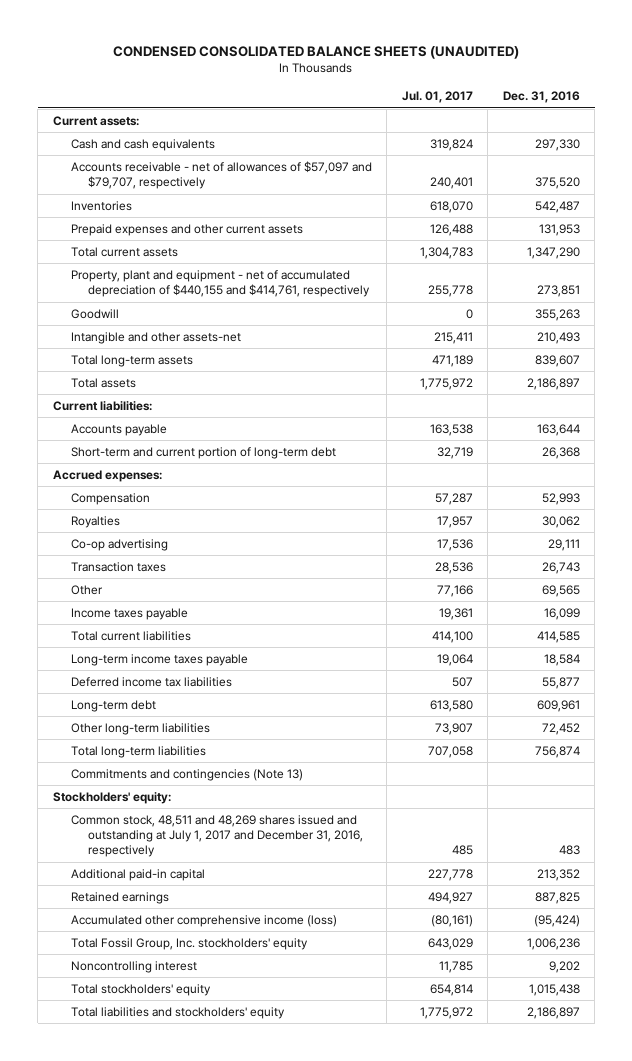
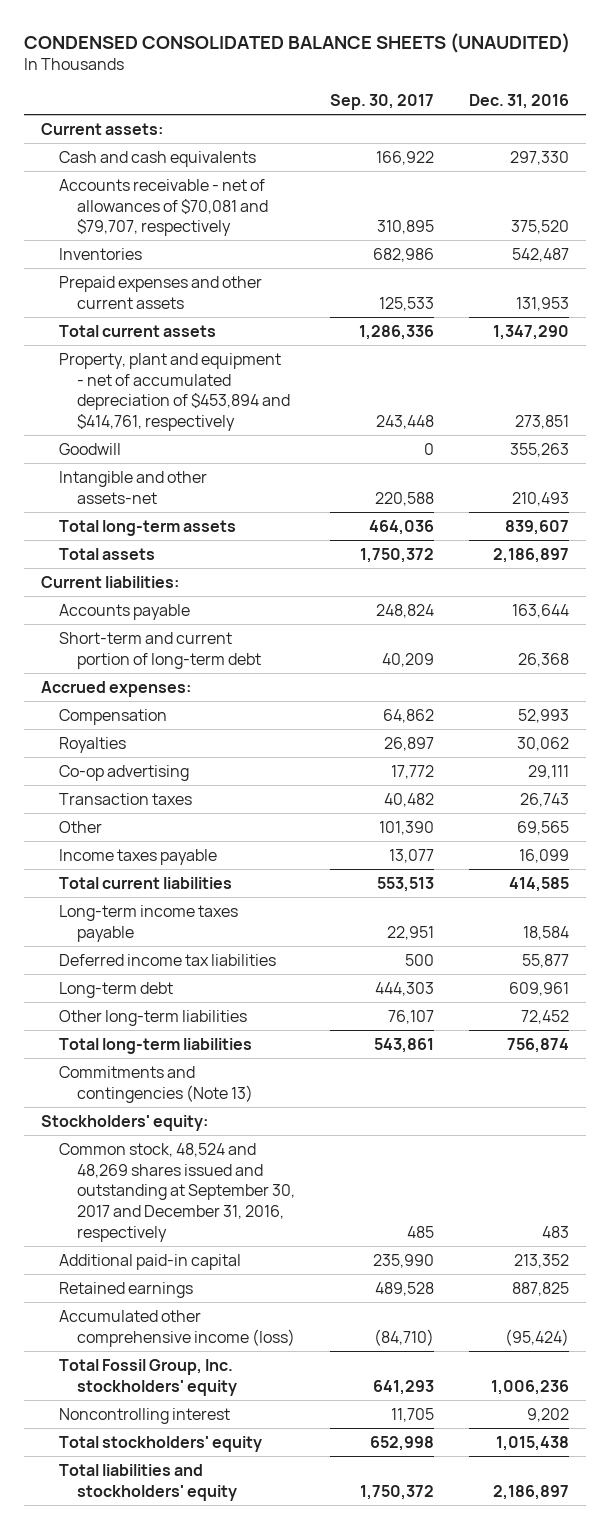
- | Jul. 01, 2017 | Dec. 31, 2016
+ | Sep. 30, 2017 | Dec. 31, 2016
- Accounts receivable - net of allowances of $57,097 and $79,707, respectively | 240,401 | 375,520
+ Accounts receivable - net of allowances of $70,081 and $79,707, respectively | 310,895 | 375,520
- Property, plant and equipment - net of accumulated depreciation of $440,155 and $414,761, respectively | 255,778 | 273,851
+ Property, plant and equipment - net of accumulated depreciation of $453,894 and $414,761, respectively | 243,448 | 273,851
- Common stock, 48,511 and 48,269 shares issued and outstanding at July 1, 2017 and December 31, 2016, respectively | 485 | 483
+ Common stock, 48,524 and 48,269 shares issued and outstanding at September 30, 2017 and December 31, 2016, respectively | 485 | 483

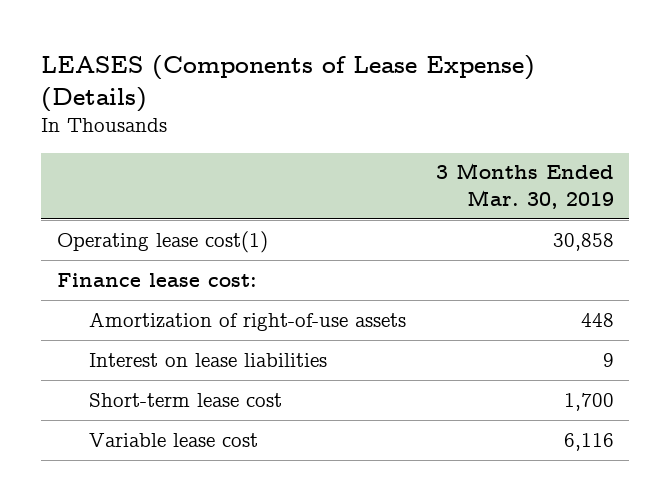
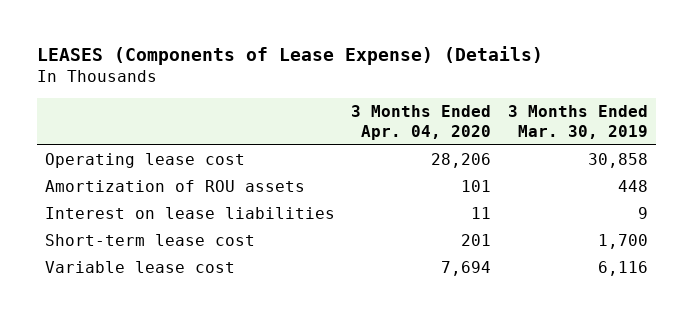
- | 3 Months Ended Mar. 30, 2019
+ | 3 Months Ended Apr. 04, 2020 | 3 Months Ended Mar. 30, 2019
- Operating lease cost(1) | 30,858
- Finance lease cost:
- Amortization of right-of-use assets | 448
+ Operating lease cost | 28,206 | 30,858
+ Amortization of ROU assets | 101 | 448

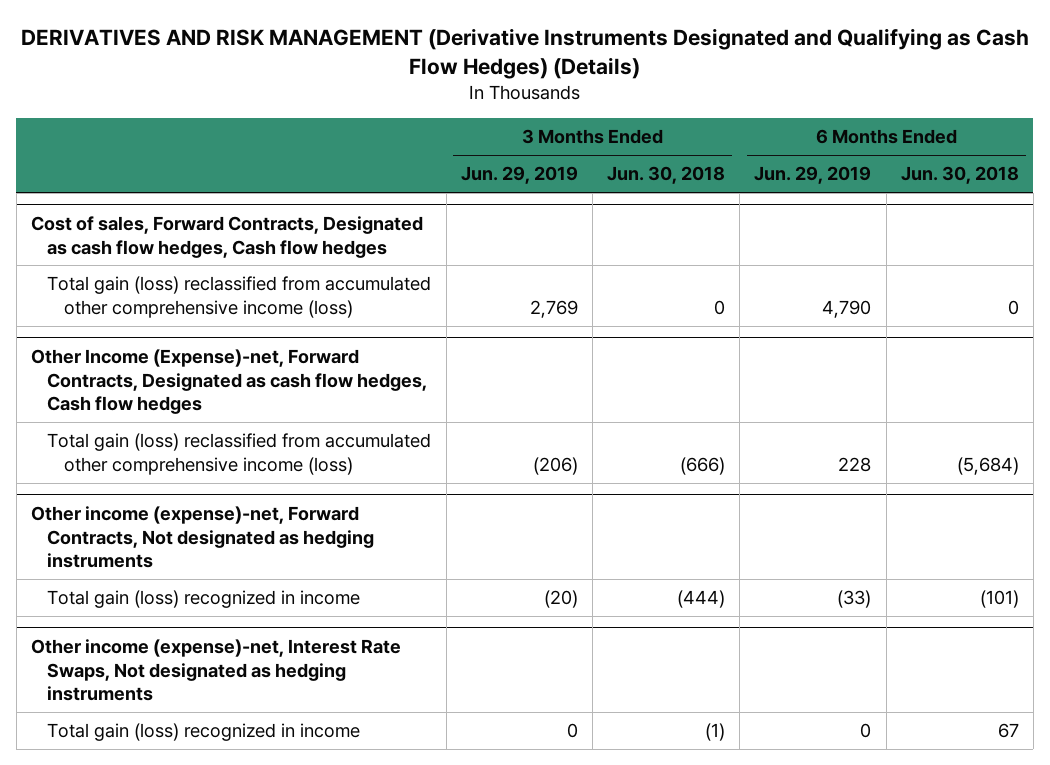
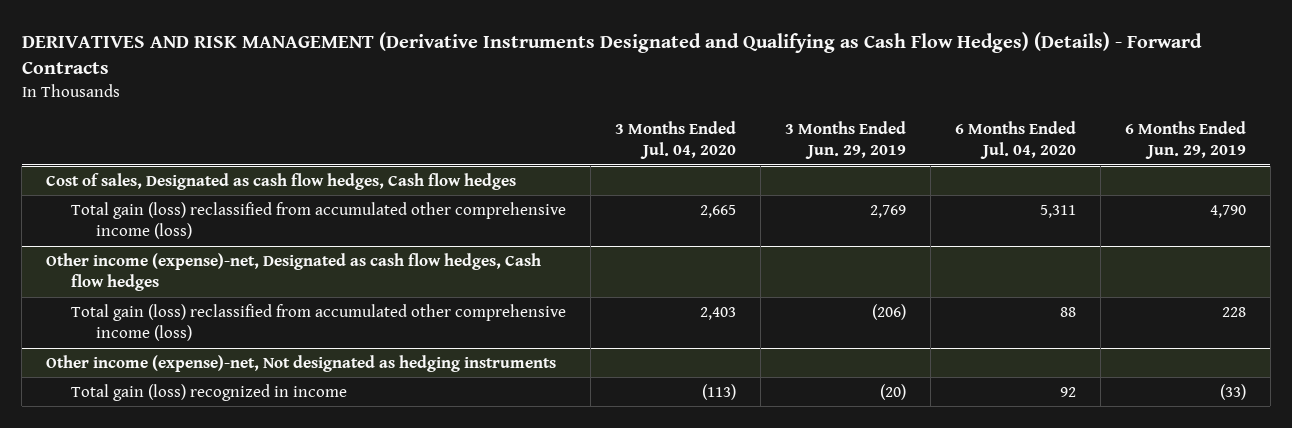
- DERIVATIVES AND RISK MANAGEMENT (Derivative Instruments Designated and Qualifying as Cash Flow Hedges) (Details)
+ DERIVATIVES AND RISK MANAGEMENT (Derivative Instruments Designated and Qualifying as Cash Flow Hedges) (Details) - Forward Contracts
- | 3 Months Ended Jun. 29, 2019 | 3 Months Ended Jun. 30, 2018 | 6 Months Ended Jun. 29, 2019 | 6 Months Ended Jun. 30, 2018
+ | 3 Months Ended Jul. 04, 2020 | 3 Months Ended Jun. 29, 2019 | 6 Months Ended Jul. 04, 2020 | 6 Months Ended Jun. 29, 2019
- Cost of sales, Forward Contracts, Designated as cash flow hedges, Cash flow hedges
+ Cost of sales, Designated as cash flow hedges, Cash flow hedges
- Other Income (Expense)-net, Forward Contracts, Designated as cash flow hedges, Cash flow hedges
+ Other income (expense)-net, Designated as cash flow hedges, Cash flow hedges
- Other income (expense)-net, Forward Contracts, Not designated as hedging instruments
+ Other income (expense)-net, Not designated as hedging instruments
- Other income (expense)-net, Interest Rate Swaps, Not designated as hedging instruments
- Total gain (loss) recognized in income | 0 | (1) | 0 | 67

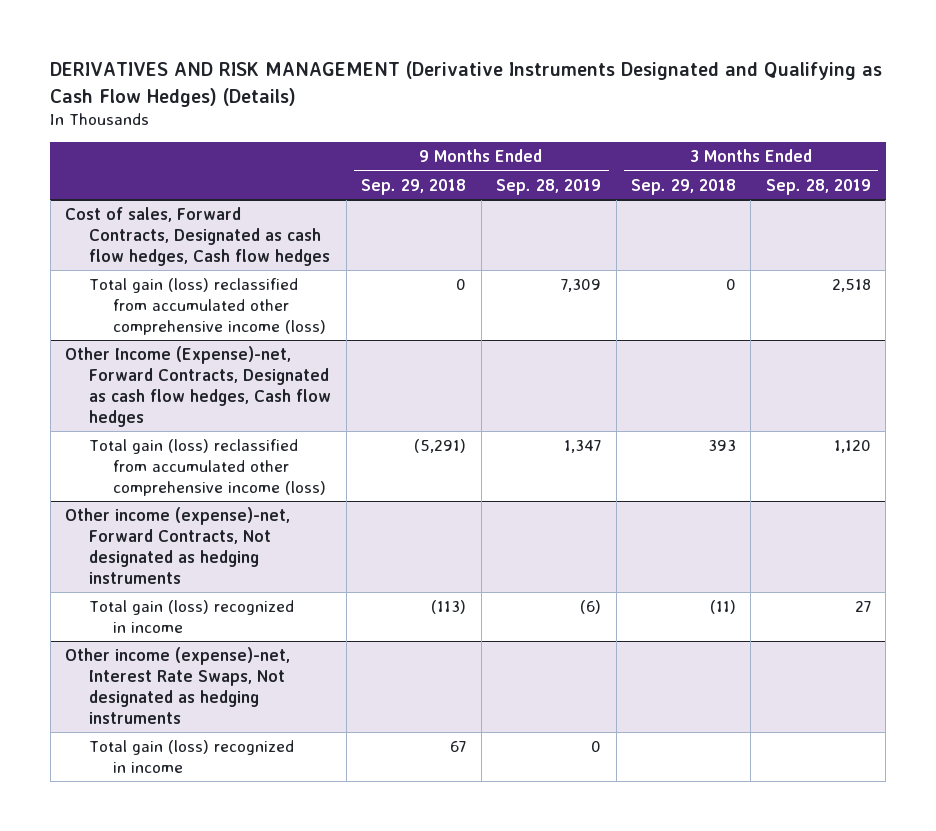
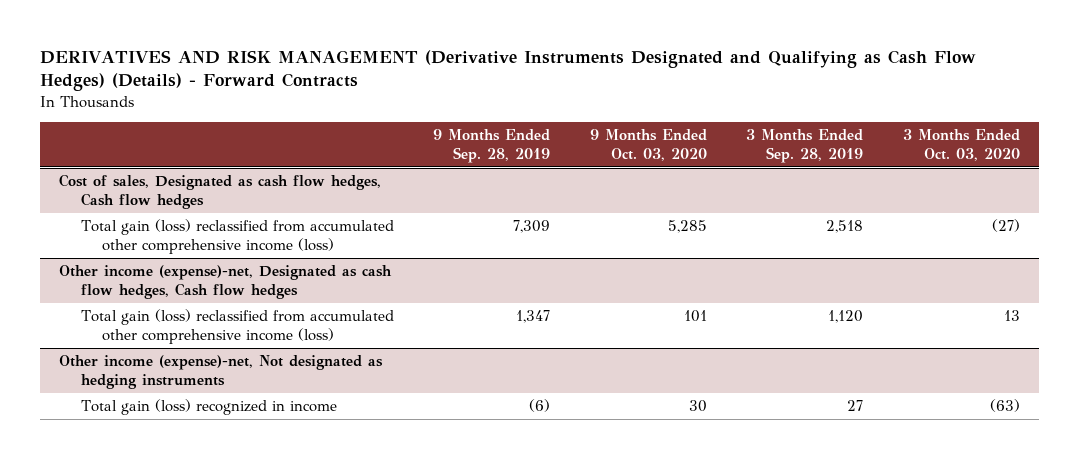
- DERIVATIVES AND RISK MANAGEMENT (Derivative Instruments Designated and Qualifying as Cash Flow Hedges) (Details)
+ DERIVATIVES AND RISK MANAGEMENT (Derivative Instruments Designated and Qualifying as Cash Flow Hedges) (Details) - Forward Contracts
- | 9 Months Ended Sep. 29, 2018 | 9 Months Ended Sep. 28, 2019 | 3 Months Ended Sep. 29, 2018 | 3 Months Ended Sep. 28, 2019
+ | 9 Months Ended Sep. 28, 2019 | 9 Months Ended Oct. 03, 2020 | 3 Months Ended Sep. 28, 2019 | 3 Months Ended Oct. 03, 2020
- Cost of sales, Forward Contracts, Designated as cash flow hedges, Cash flow hedges
+ Cost of sales, Designated as cash flow hedges, Cash flow hedges
- Other Income (Expense)-net, Forward Contracts, Designated as cash flow hedges, Cash flow hedges
+ Other income (expense)-net, Designated as cash flow hedges, Cash flow hedges
- Other income (expense)-net, Forward Contracts, Not designated as hedging instruments
+ Other income (expense)-net, Not designated as hedging instruments
- Other income (expense)-net, Interest Rate Swaps, Not designated as hedging instruments
- Total gain (loss) recognized in income | 67 | 0 | |

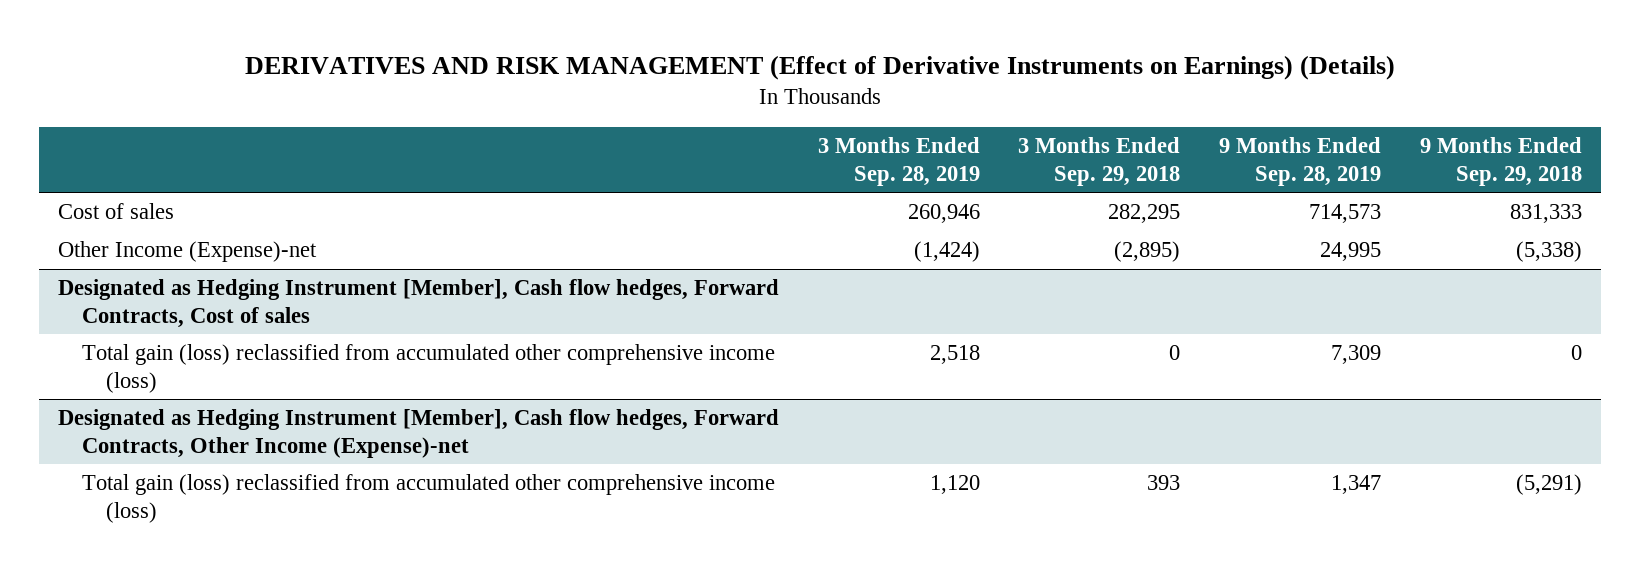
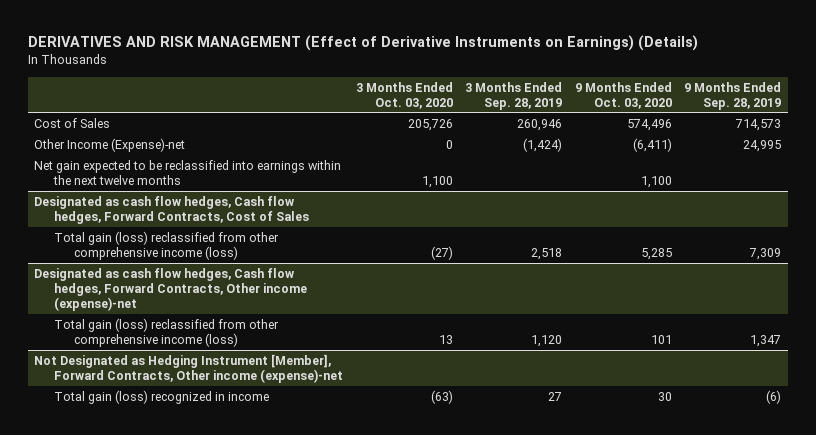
- | 3 Months Ended Sep. 28, 2019 | 3 Months Ended Sep. 29, 2018 | 9 Months Ended Sep. 28, 2019 | 9 Months Ended Sep. 29, 2018
+ | 3 Months Ended Oct. 03, 2020 | 3 Months Ended Sep. 28, 2019 | 9 Months Ended Oct. 03, 2020 | 9 Months Ended Sep. 28, 2019
- Cost of sales | 260,946 | 282,295 | 714,573 | 831,333
+ Cost of Sales | 205,726 | 260,946 | 574,496 | 714,573
- Designated as Hedging Instrument [Member], Cash flow hedges, Forward Contracts, Cost of sales
- Total gain (loss) reclassified from accumulated other comprehensive income (loss) | 2,518 | 0 | 7,309 | 0
- Designated as Hedging Instrument [Member], Cash flow hedges, Forward Contracts, Other Income (Expense)-net
- Total gain (loss) reclassified from accumulated other comprehensive income (loss) | 1,120 | 393 | 1,347 | (5,291)
+ Net gain expected to be reclassified into earnings within the next twelve months | 1,100 | | 1,100 |
+ Designated as cash flow hedges, Cash flow hedges, Forward Contracts, Cost of Sales
+ Total gain (loss) reclassified from other comprehensive income (loss) | (27) | 2,518 | 5,285 | 7,309
+ Designated as cash flow hedges, Cash flow hedges, Forward Contracts, Other income (expense)-net
+ Total gain (loss) reclassified from other comprehensive income (loss) | 13 | 1,120 | 101 | 1,347
+ Not Designated as Hedging Instrument [Member], Forward Contracts, Other income (expense)-net
+ Total gain (loss) recognized in income | (63) | 27 | 30 | (6)

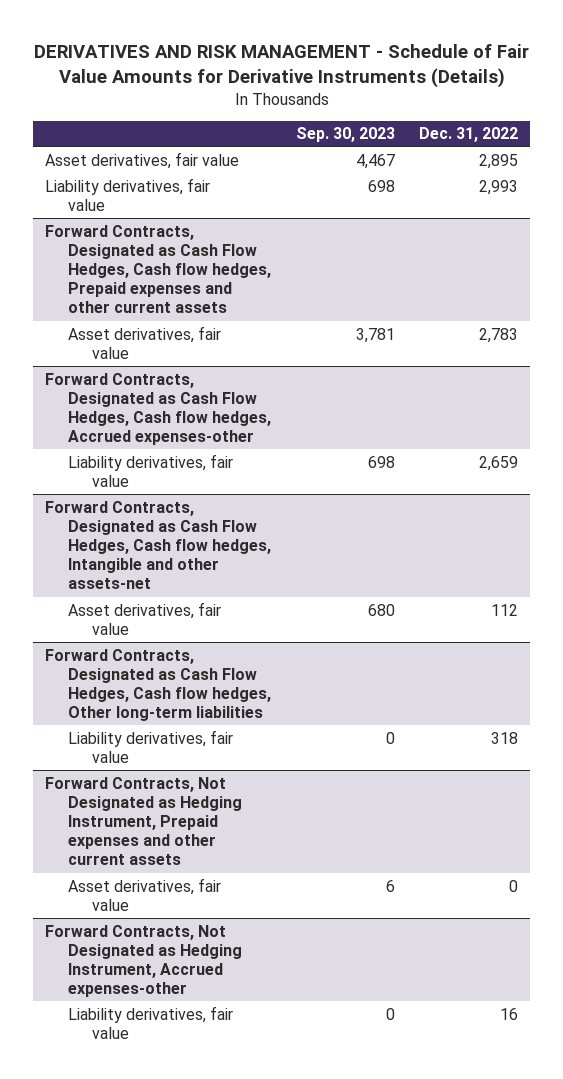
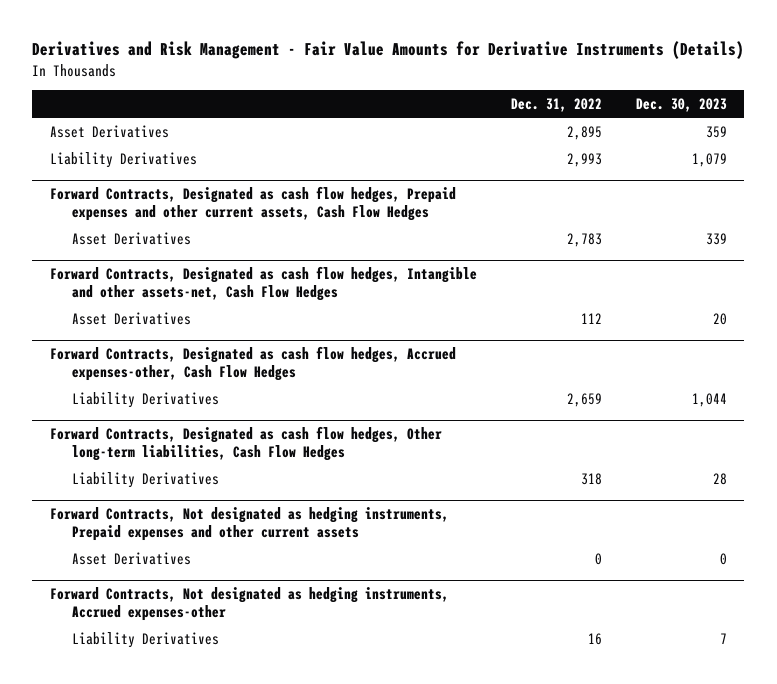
- DERIVATIVES AND RISK MANAGEMENT - Schedule of Fair Value Amounts for Derivative Instruments (Details)
+ Derivatives and Risk Management - Fair Value Amounts for Derivative Instruments (Details)
- | Sep. 30, 2023 | Dec. 31, 2022
+ | Dec. 31, 2022 | Dec. 30, 2023
- Asset derivatives, fair value | 4,467 | 2,895
- Liability derivatives, fair value | 698 | 2,993
- Forward Contracts, Designated as Cash Flow Hedges, Cash flow hedges, Prepaid expenses and other current assets
- Asset derivatives, fair value | 3,781 | 2,783
- Forward Contracts, Designated as Cash Flow Hedges, Cash flow hedges, Accrued expenses-other
- Liability derivatives, fair value | 698 | 2,659
- Forward Contracts, Designated as Cash Flow Hedges, Cash flow hedges, Intangible and other assets-net
- Asset derivatives, fair value | 680 | 112
- Forward Contracts, Designated as Cash Flow Hedges, Cash flow hedges, Other long-term liabilities
- Liability derivatives, fair value | 0 | 318
- Forward Contracts, Not Designated as Hedging Instrument, Prepaid expenses and other current assets
- Asset derivatives, fair value | 6 | 0
- Forward Contracts, Not Designated as Hedging Instrument, Accrued expenses-other
- Liability derivatives, fair value | 0 | 16
+ Asset Derivatives | 2,895 | 359
+ Liability Derivatives | 2,993 | 1,079
+ Forward Contracts, Designated as cash flow hedges, Prepaid expenses and other current assets, Cash Flow Hedges
+ Asset Derivatives | 2,783 | 339
+ Forward Contracts, Designated as cash flow hedges, Intangible and other assets-net, Cash Flow Hedges
+ Asset Derivatives | 112 | 20
+ Forward Contracts, Designated as cash flow hedges, Accrued expenses-other, Cash Flow Hedges
+ Liability Derivatives | 2,659 | 1,044
+ Forward Contracts, Designated as cash flow hedges, Other long-term liabilities, Cash Flow Hedges
+ Liability Derivatives | 318 | 28
+ Forward Contracts, Not designated as hedging instruments, Prepaid expenses and other current assets
+ Asset Derivatives | 0 | 0
+ Forward Contracts, Not designated as hedging instruments, Accrued expenses-other
+ Liability Derivatives | 16 | 7

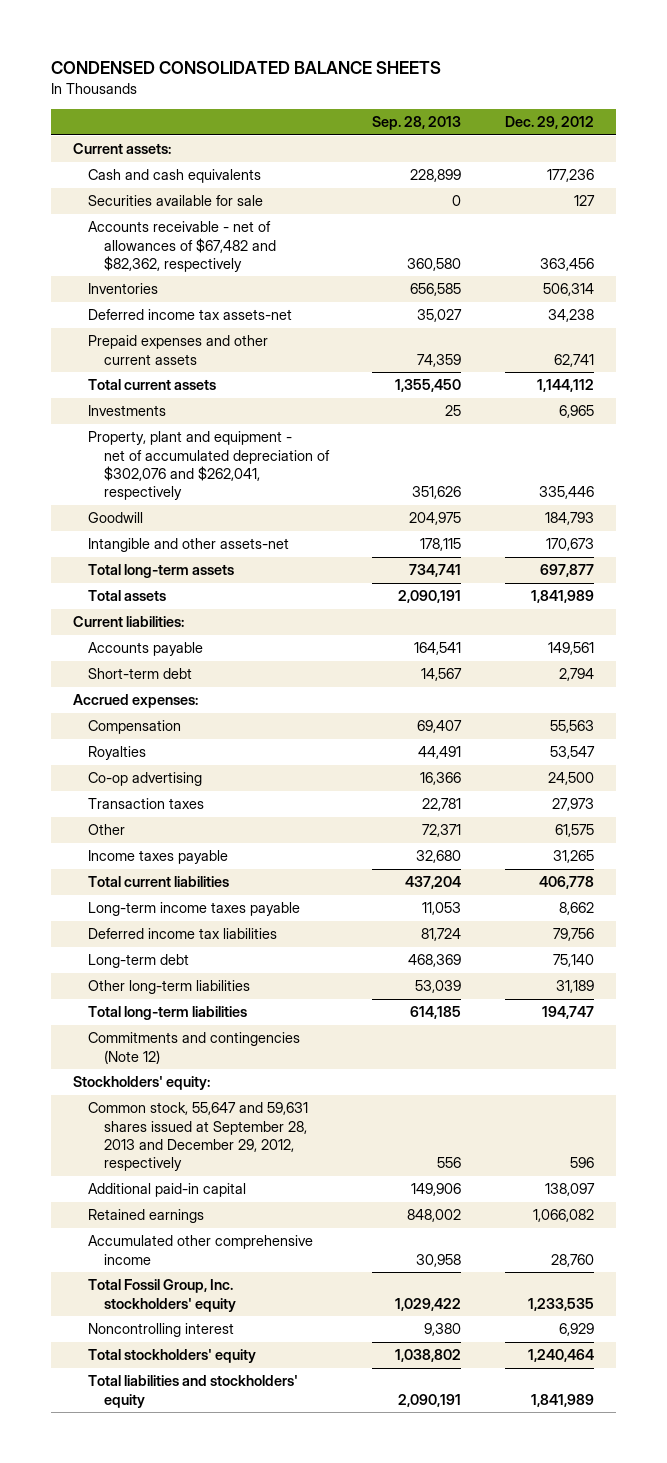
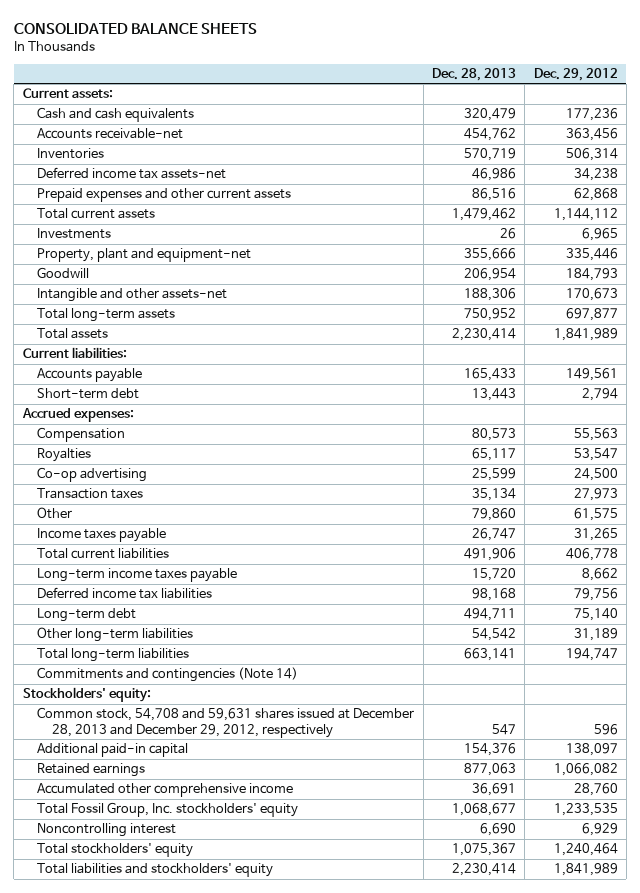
- CONDENSED CONSOLIDATED BALANCE SHEETS
+ CONSOLIDATED BALANCE SHEETS
- | Sep. 28, 2013 | Dec. 29, 2012
+ | Dec. 28, 2013 | Dec. 29, 2012
- Securities available for sale | 0 | 127
- Accounts receivable - net of allowances of $67,482 and $82,362, respectively | 360,580 | 363,456
+ Accounts receivable-net | 454,762 | 363,456
- Prepaid expenses and other current assets | 74,359 | 62,741
+ Prepaid expenses and other current assets | 86,516 | 62,868
- Property, plant and equipment - net of accumulated depreciation of $302,076 and $262,041, respectively | 351,626 | 335,446
+ Property, plant and equipment-net | 355,666 | 335,446
- Commitments and contingencies (Note 12)
+ Commitments and contingencies (Note 14)
- Common stock, 55,647 and 59,631 shares issued at September 28, 2013 and December 29, 2012, respectively | 556 | 596
+ Common stock, 54,708 and 59,631 shares issued at December 28, 2013 and December 29, 2012, respectively | 547 | 596

